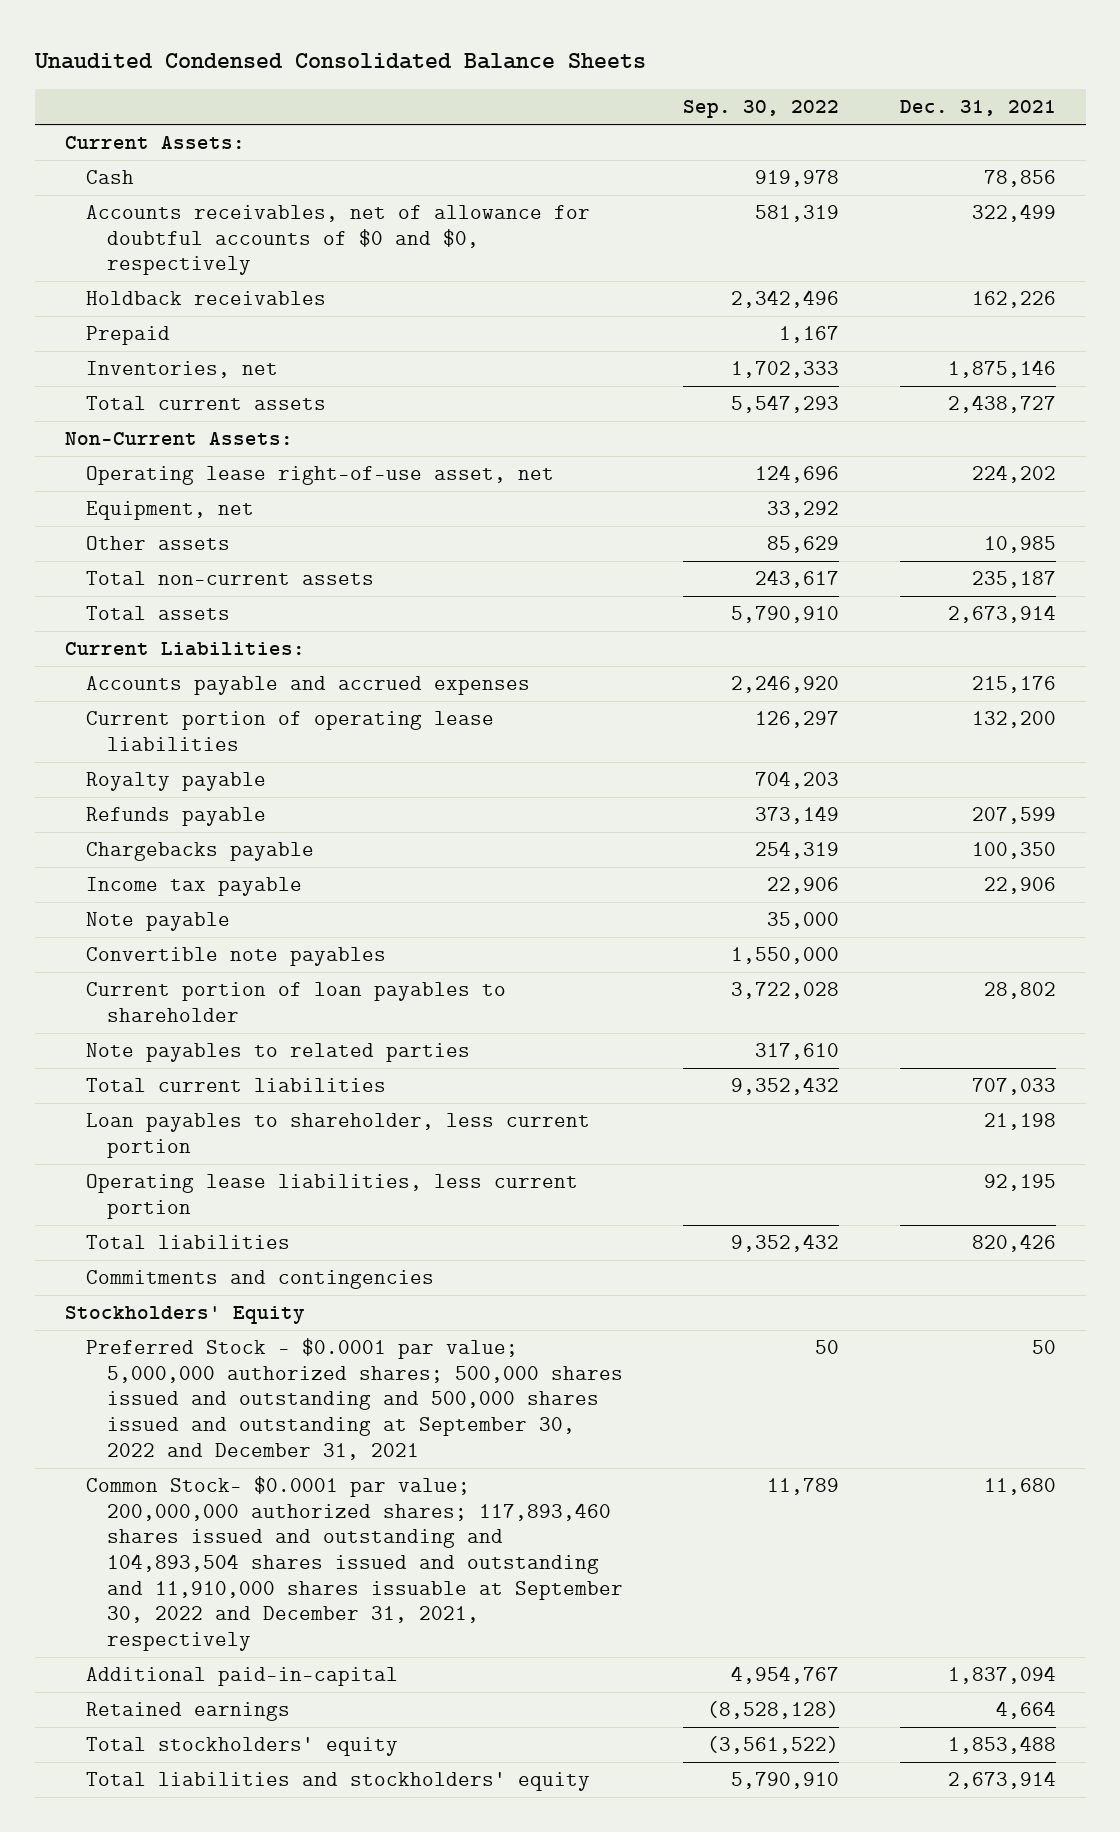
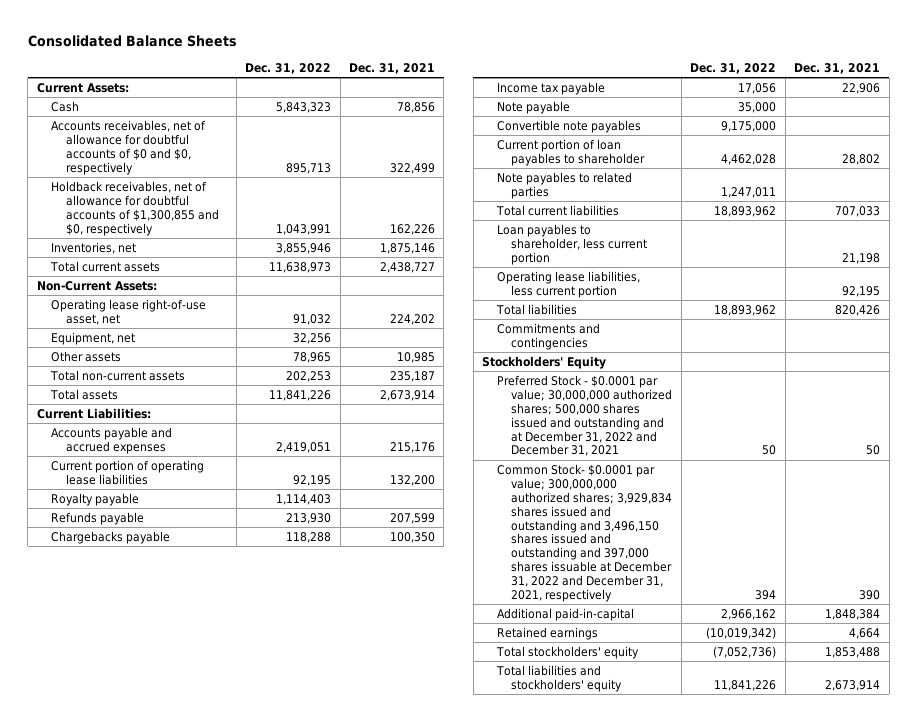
- Unaudited Condensed Consolidated Balance Sheets
+ Consolidated Balance Sheets
- | Sep. 30, 2022 | Dec. 31, 2021
+ | Dec. 31, 2022 | Dec. 31, 2021
- Holdback receivables | 2,342,496 | 162,226
- Prepaid | 1,167 |
+ Holdback receivables, net of allowance for doubtful accounts of $1,300,855 and $0, respectively | 1,043,991 | 162,226
- Preferred Stock - $0.0001 par value; 5,000,000 authorized shares; 500,000 shares issued and outstanding and 500,000 shares issued and outstanding at September 30, 2022 and December 31, 2021 | 50 | 50
- Common Stock- $0.0001 par value; 200,000,000 authorized shares; 117,893,460 shares issued and outstanding and 104,893,504 shares issued and outstanding and 11,910,000 shares issuable at September 30, 2022 and December 31, 2021, respectively | 11,789 | 11,680
- Additional paid-in-capital | 4,954,767 | 1,837,094
+ Preferred Stock - $0.0001 par value; 30,000,000 authorized shares; 500,000 shares issued and outstanding and at December 31, 2022 and December 31, 2021 | 50 | 50
+ Common Stock- $0.0001 par value; 300,000,000 authorized shares; 3,929,834 shares issued and outstanding and 3,496,150 shares issued and outstanding and 397,000 shares issuable at December 31, 2022 and December 31, 2021, respectively | 394 | 390
+ Additional paid-in-capital | 2,966,162 | 1,848,384

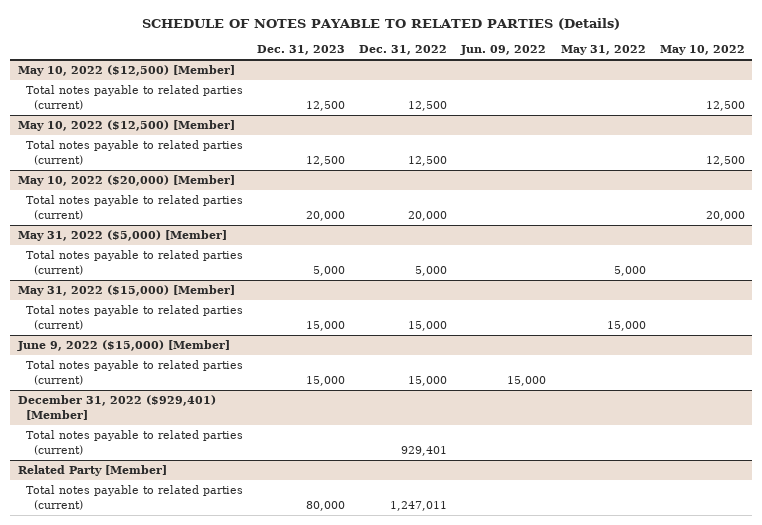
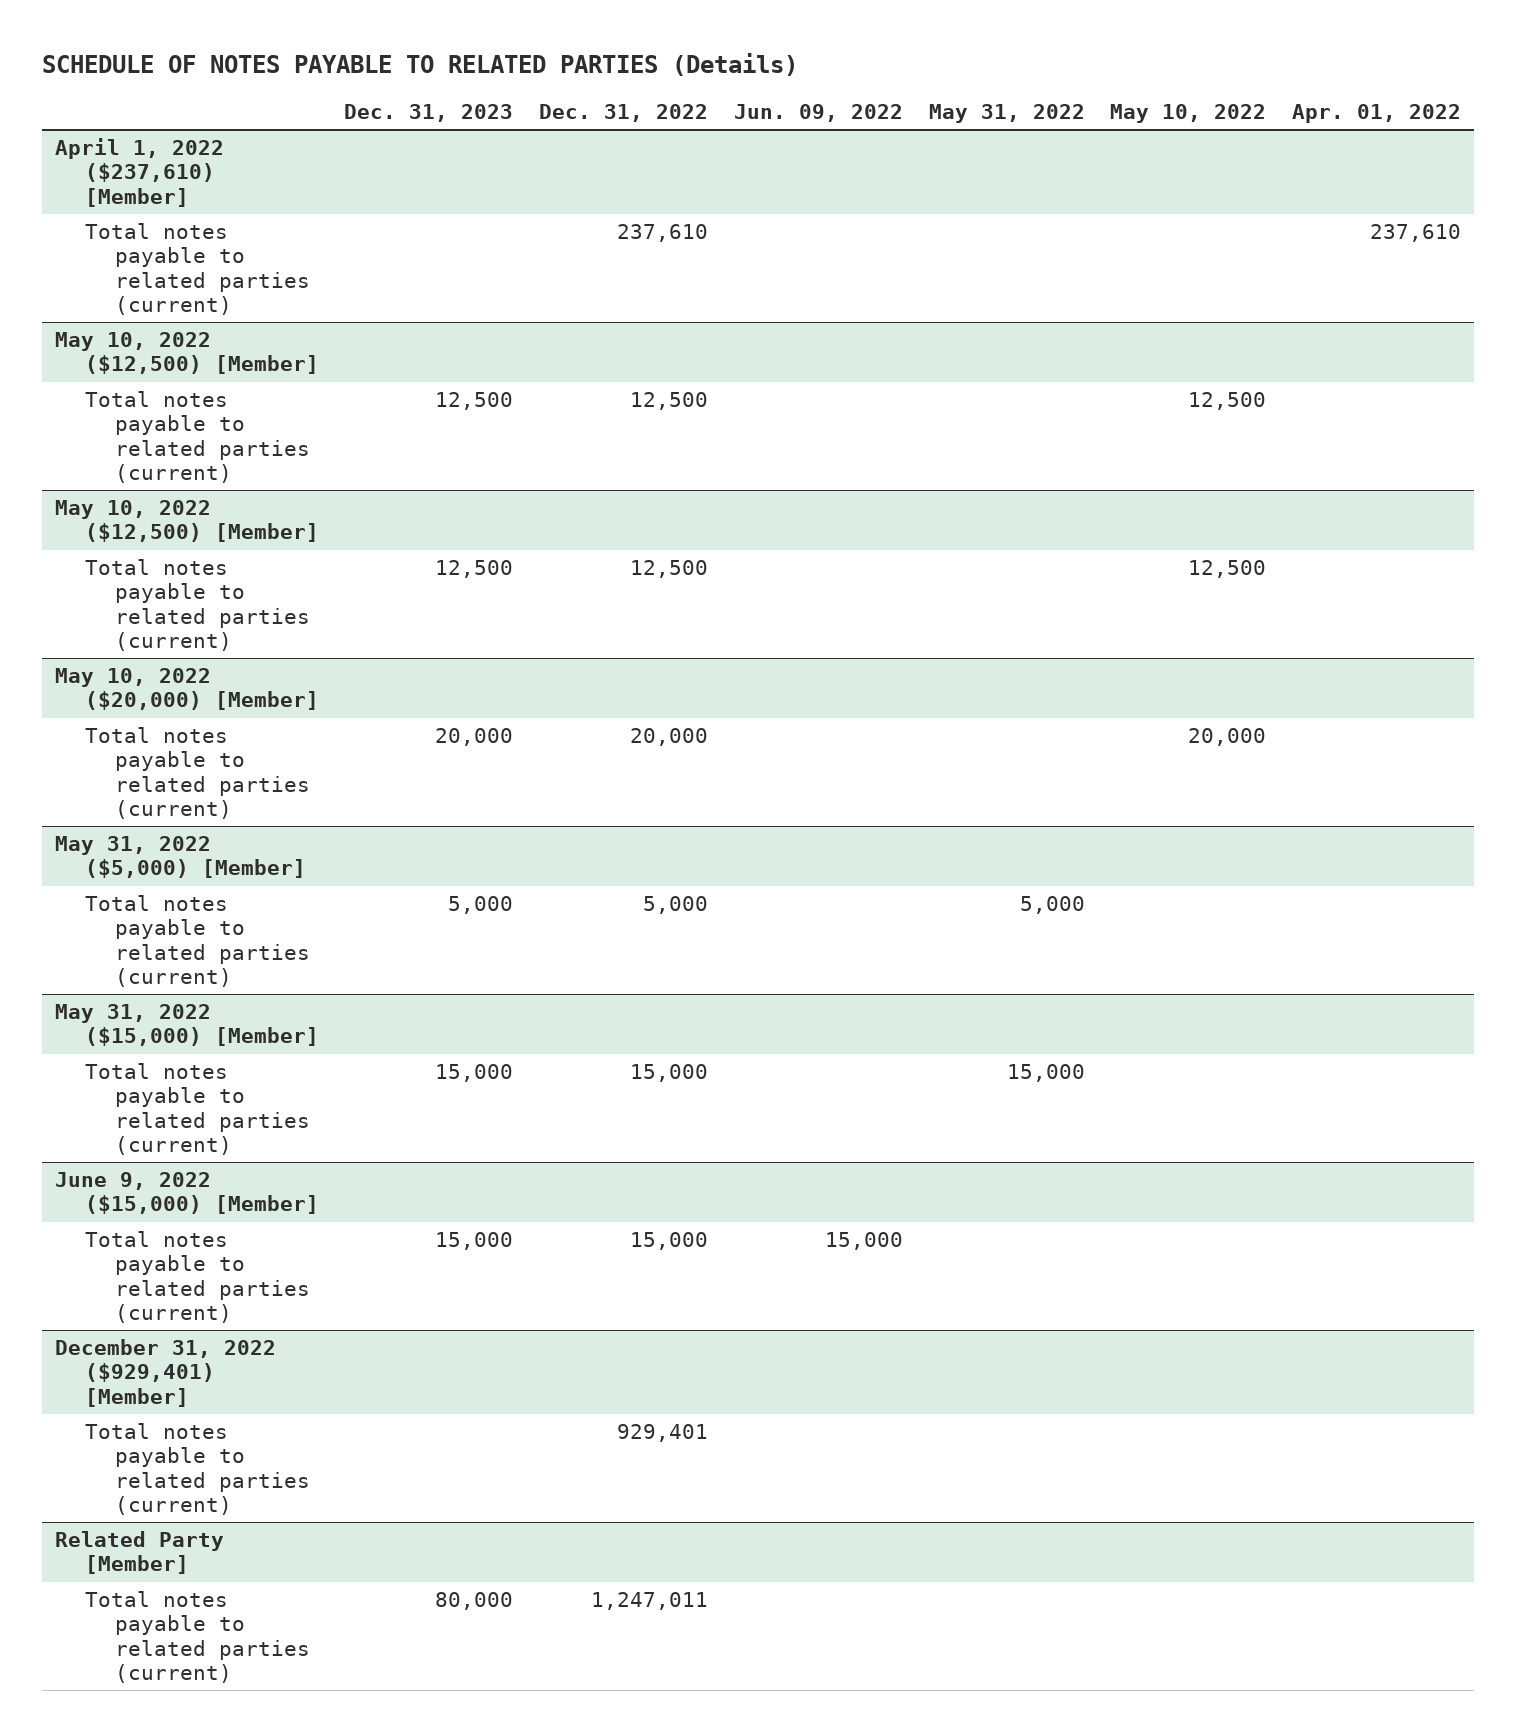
- | Dec. 31, 2023 | Dec. 31, 2022 | Jun. 09, 2022 | May 31, 2022 | May 10, 2022
+ | Dec. 31, 2023 | Dec. 31, 2022 | Jun. 09, 2022 | May 31, 2022 | May 10, 2022 | Apr. 01, 2022
+ April 1, 2022 ($237,610) [Member]
+ Total notes payable to related parties (current) | | 237,610 | | | | 237,610

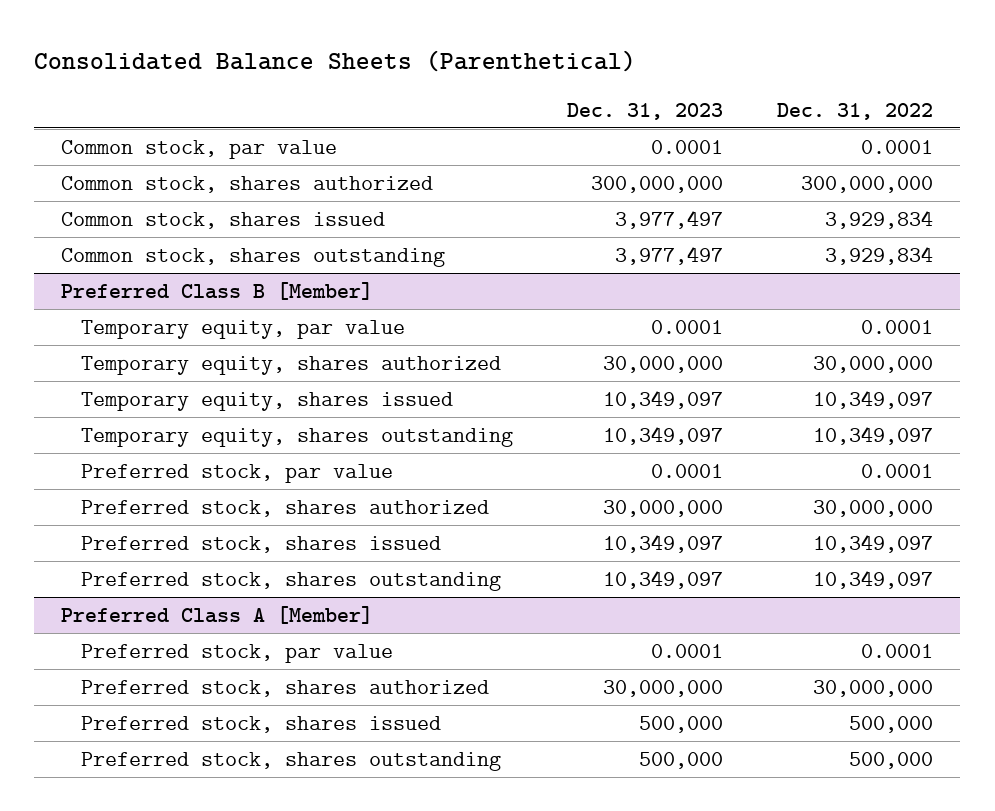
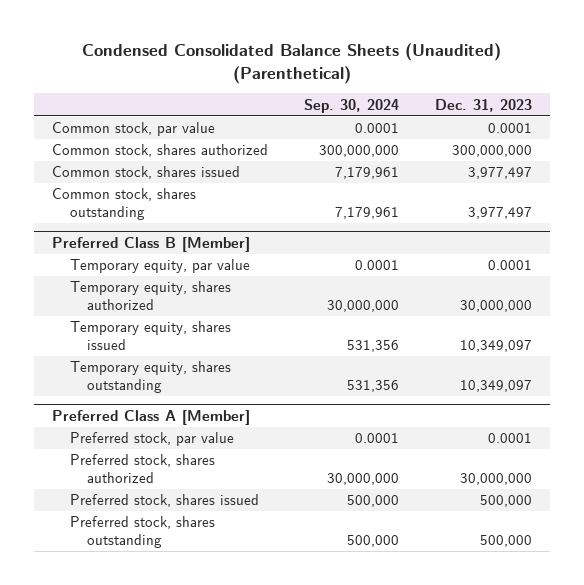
- Consolidated Balance Sheets (Parenthetical)
+ Condensed Consolidated Balance Sheets (Unaudited) (Parenthetical)
- | Dec. 31, 2023 | Dec. 31, 2022
+ | Sep. 30, 2024 | Dec. 31, 2023
@ Preferred Class B [Member]
- Preferred stock, par value | 0.0001 | 0.0001
- Preferred stock, shares authorized | 30,000,000 | 30,000,000
- Preferred stock, shares issued | 10,349,097 | 10,349,097
- Preferred stock, shares outstanding | 10,349,097 | 10,349,097

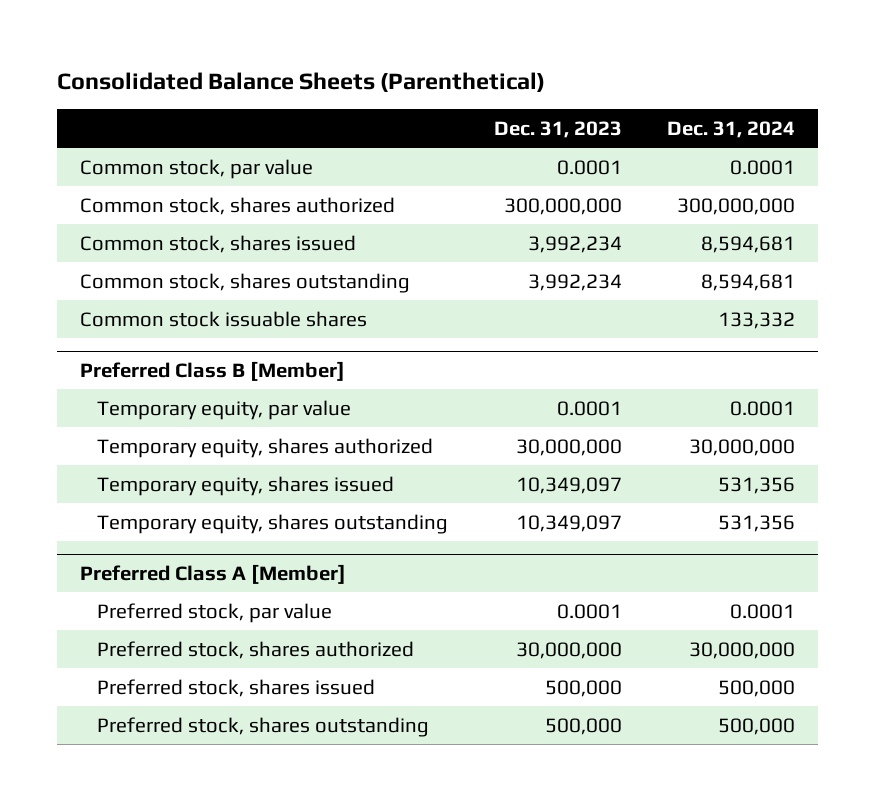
- Condensed Consolidated Balance Sheets (Unaudited) (Parenthetical)
+ Consolidated Balance Sheets (Parenthetical)
- | Sep. 30, 2024 | Dec. 31, 2023
+ | Dec. 31, 2023 | Dec. 31, 2024
- Common stock, shares issued | 7,179,961 | 3,977,497
- Common stock, shares outstanding | 7,179,961 | 3,977,497
+ Common stock, shares issued | 3,992,234 | 8,594,681
+ Common stock, shares outstanding | 3,992,234 | 8,594,681
+ Common stock issuable shares | | 133,332

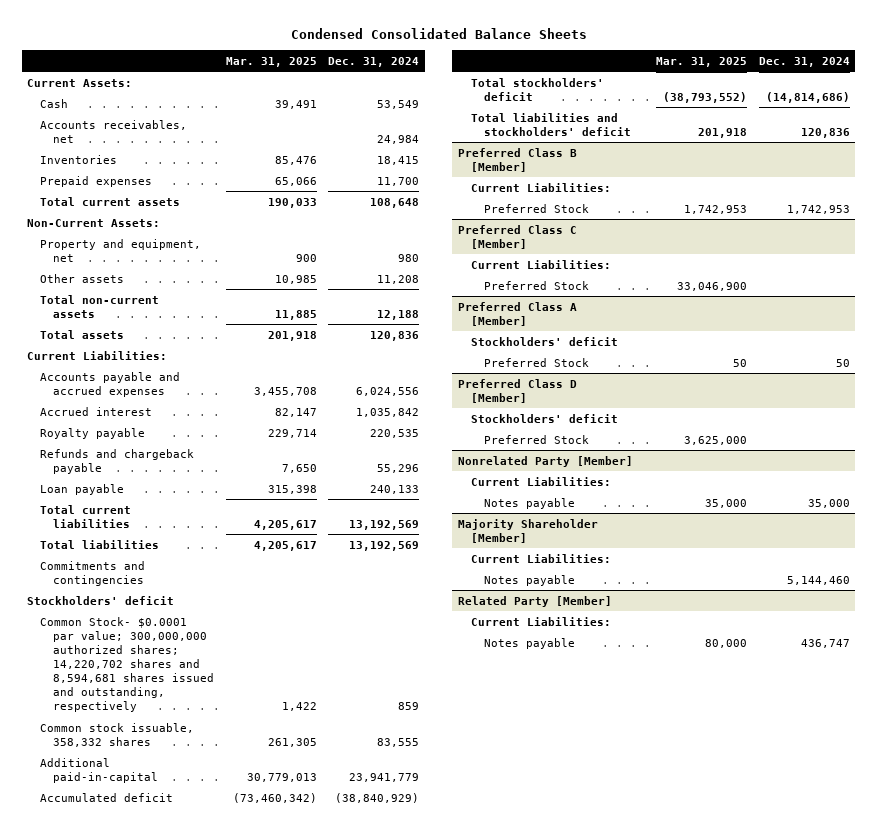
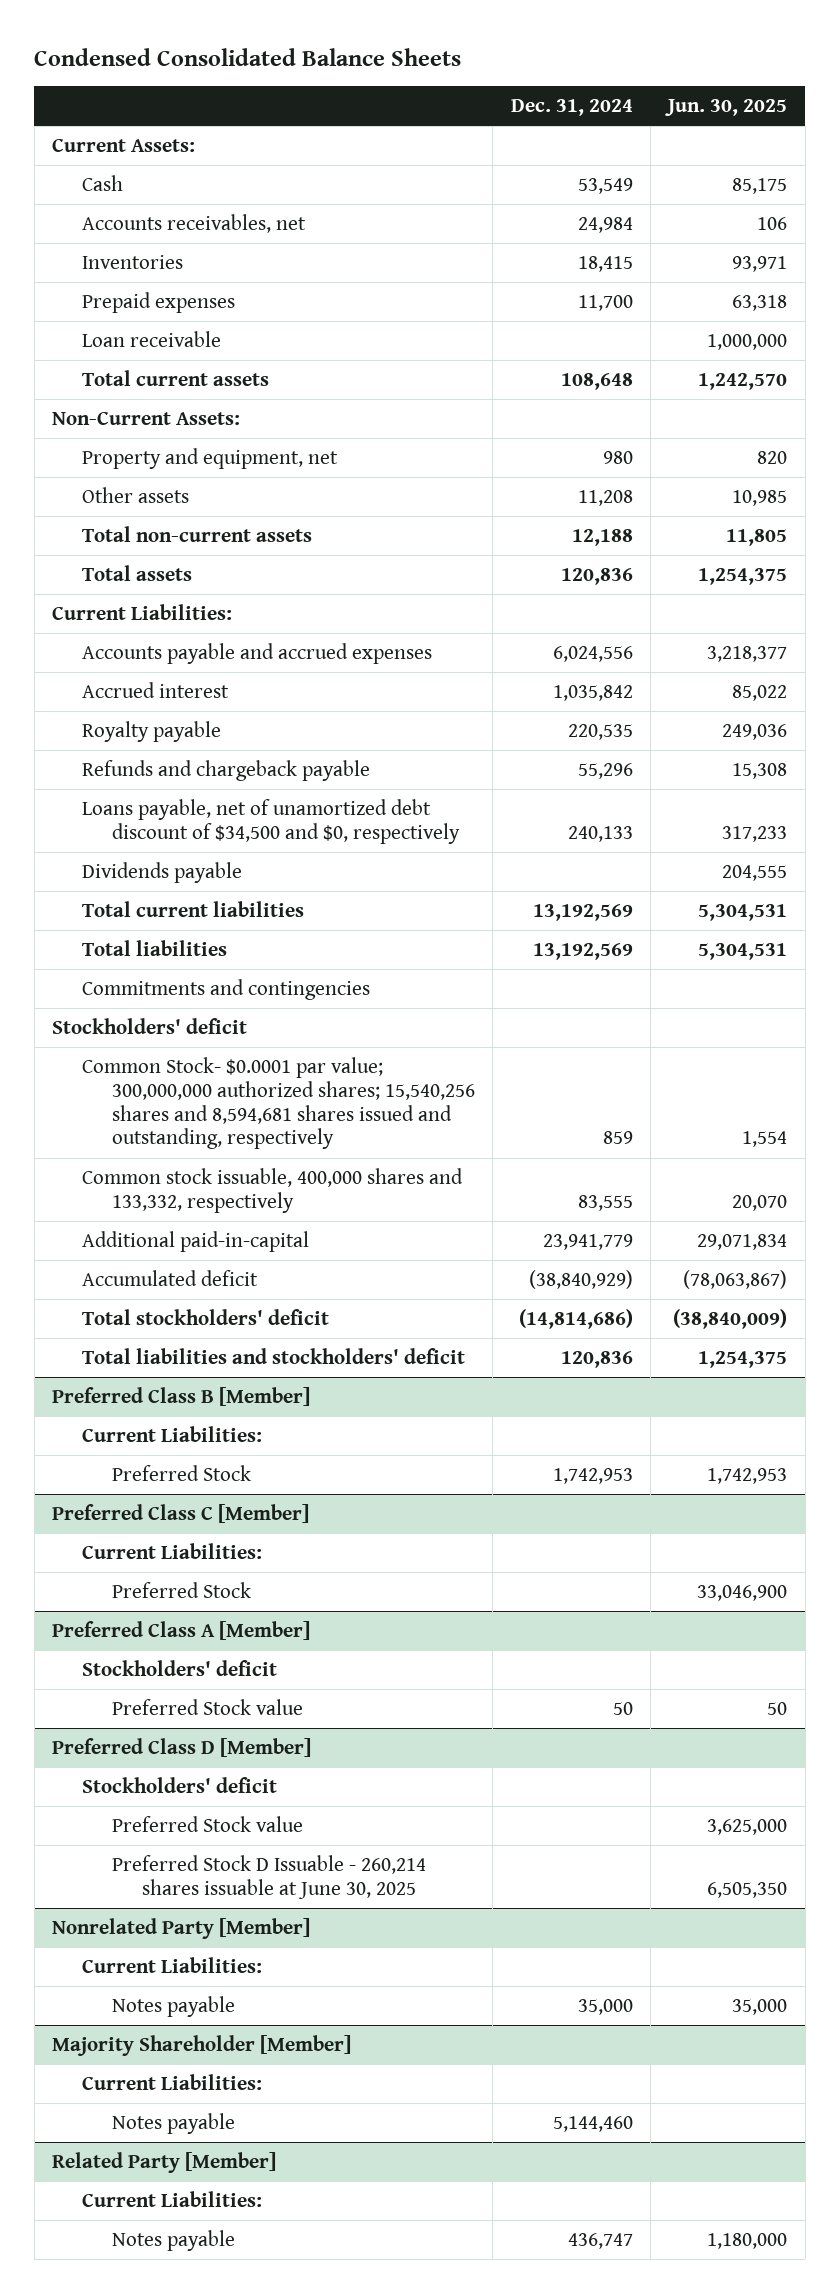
- | Mar. 31, 2025 | Dec. 31, 2024
+ | Dec. 31, 2024 | Jun. 30, 2025
+ Loan receivable | | 1,000,000
- Loan payable | 315,398 | 240,133
+ Loans payable, net of unamortized debt discount of $34,500 and $0, respectively | 240,133 | 317,233
+ Dividends payable | | 204,555
- Common Stock- $0.0001 par value; 300,000,000 authorized shares; 14,220,702 shares and 8,594,681 shares issued and outstanding, respectively | 1,422 | 859
- Common stock issuable, 358,332 shares | 261,305 | 83,555
+ Common Stock- $0.0001 par value; 300,000,000 authorized shares; 15,540,256 shares and 8,594,681 shares issued and outstanding, respectively | 859 | 1,554
+ Common stock issuable, 400,000 shares and 133,332, respectively | 83,555 | 20,070
@ Preferred Class A [Member]
- Preferred Stock | 50 | 50
+ Preferred Stock value | 50 | 50
@ Preferred Class D [Member]
- Preferred Stock | 3,625,000 |
+ Preferred Stock value | | 3,625,000
+ Preferred Stock D Issuable - 260,214 shares issuable at June 30, 2025 | | 6,505,350

